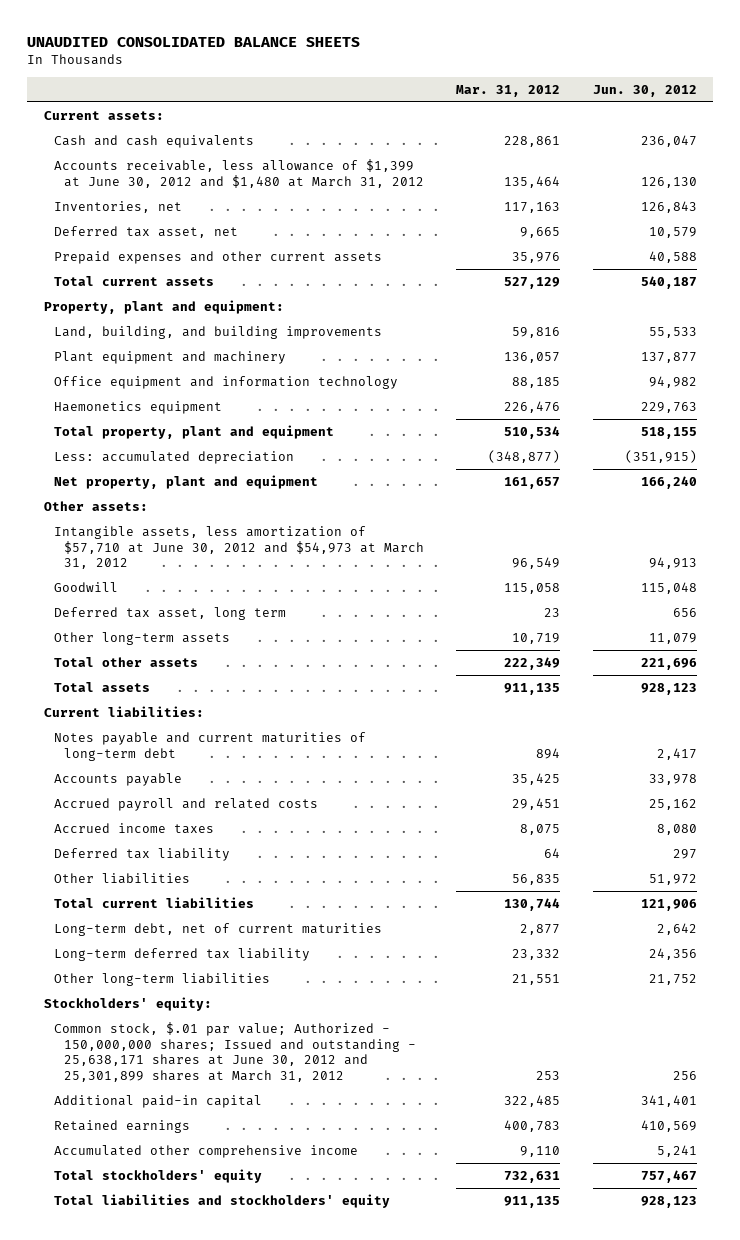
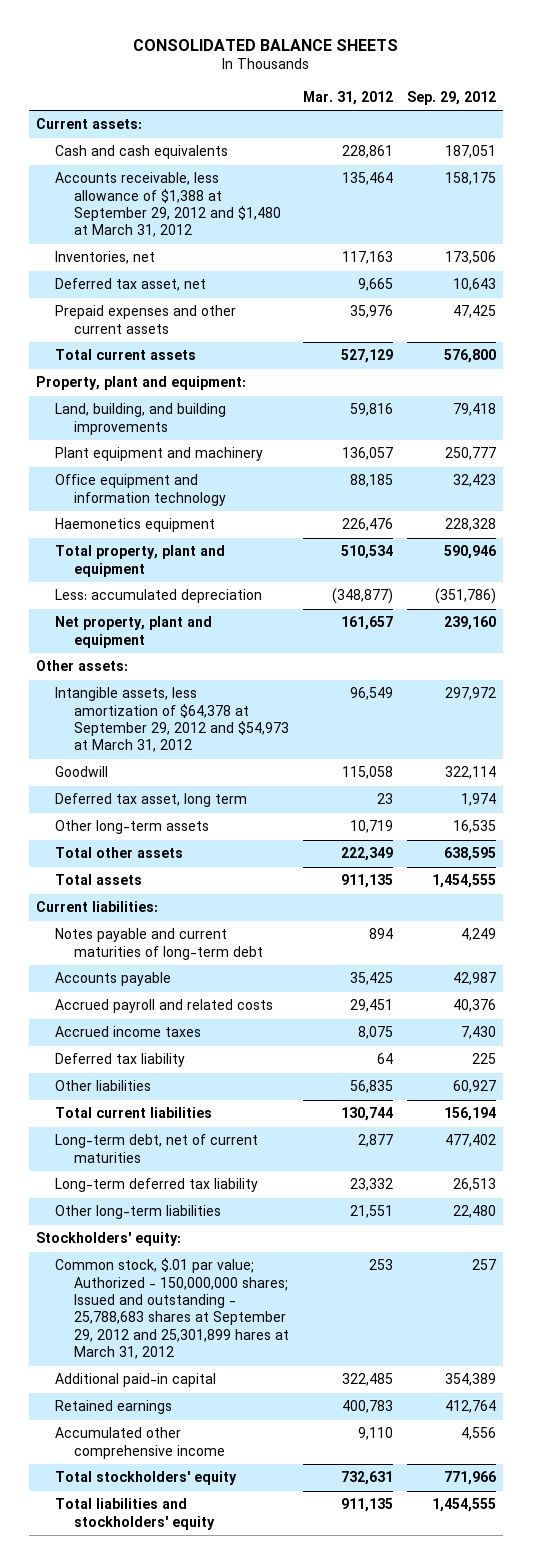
- UNAUDITED CONSOLIDATED BALANCE SHEETS
+ CONSOLIDATED BALANCE SHEETS
- | Mar. 31, 2012 | Jun. 30, 2012
+ | Mar. 31, 2012 | Sep. 29, 2012
- Accounts receivable, less allowance of $1,399 at June 30, 2012 and $1,480 at March 31, 2012 | 135,464 | 126,130
+ Accounts receivable, less allowance of $1,388 at September 29, 2012 and $1,480 at March 31, 2012 | 135,464 | 158,175
- Intangible assets, less amortization of $57,710 at June 30, 2012 and $54,973 at March 31, 2012 | 96,549 | 94,913
+ Intangible assets, less amortization of $64,378 at September 29, 2012 and $54,973 at March 31, 2012 | 96,549 | 297,972
- Common stock, $.01 par value; Authorized - 150,000,000 shares; Issued and outstanding - 25,638,171 shares at June 30, 2012 and 25,301,899 shares at March 31, 2012 | 253 | 256
+ Common stock, $.01 par value; Authorized - 150,000,000 shares; Issued and outstanding - 25,788,683 shares at September 29, 2012 and 25,301,899 hares at March 31, 2012 | 253 | 257

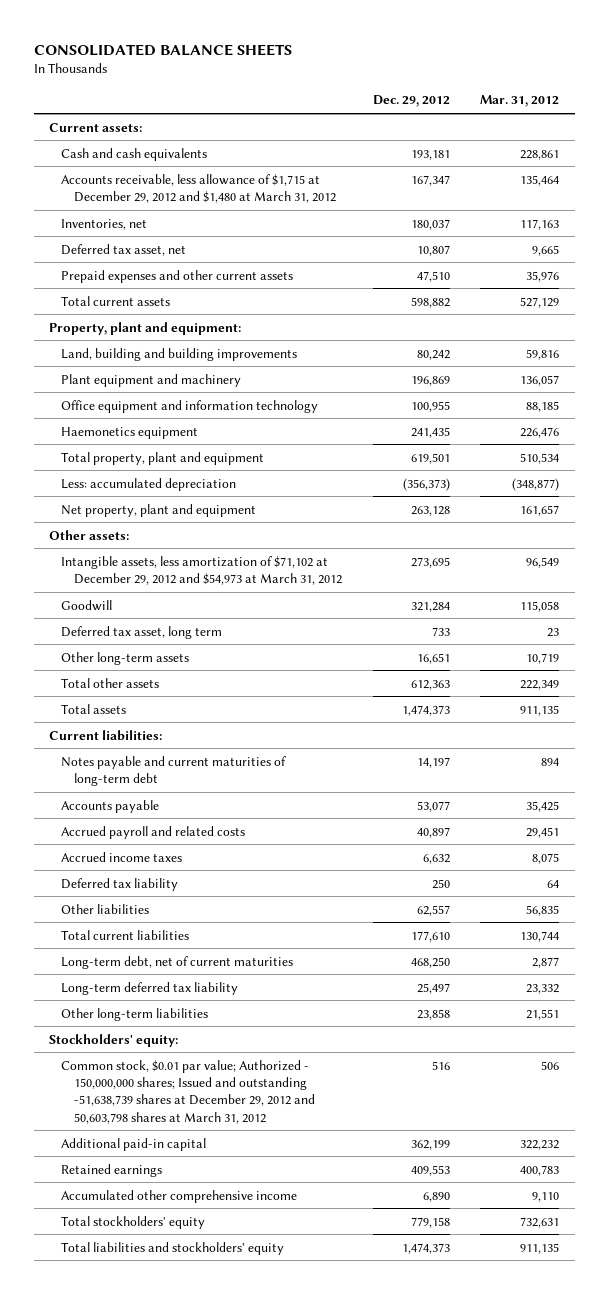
- | Mar. 31, 2012 | Sep. 29, 2012
+ | Dec. 29, 2012 | Mar. 31, 2012
- Accounts receivable, less allowance of $1,388 at September 29, 2012 and $1,480 at March 31, 2012 | 135,464 | 158,175
+ Accounts receivable, less allowance of $1,715 at December 29, 2012 and $1,480 at March 31, 2012 | 167,347 | 135,464
- Land, building, and building improvements | 59,816 | 79,418
+ Land, building and building improvements | 80,242 | 59,816
- Intangible assets, less amortization of $64,378 at September 29, 2012 and $54,973 at March 31, 2012 | 96,549 | 297,972
+ Intangible assets, less amortization of $71,102 at December 29, 2012 and $54,973 at March 31, 2012 | 273,695 | 96,549
- Common stock, $.01 par value; Authorized - 150,000,000 shares; Issued and outstanding - 25,788,683 shares at September 29, 2012 and 25,301,899 hares at March 31, 2012 | 253 | 257
- Additional paid-in capital | 322,485 | 354,389
+ Common stock, $0.01 par value; Authorized - 150,000,000 shares; Issued and outstanding -51,638,739 shares at December 29, 2012 and 50,603,798 shares at March 31, 2012 | 516 | 506
+ Additional paid-in capital | 362,199 | 322,232

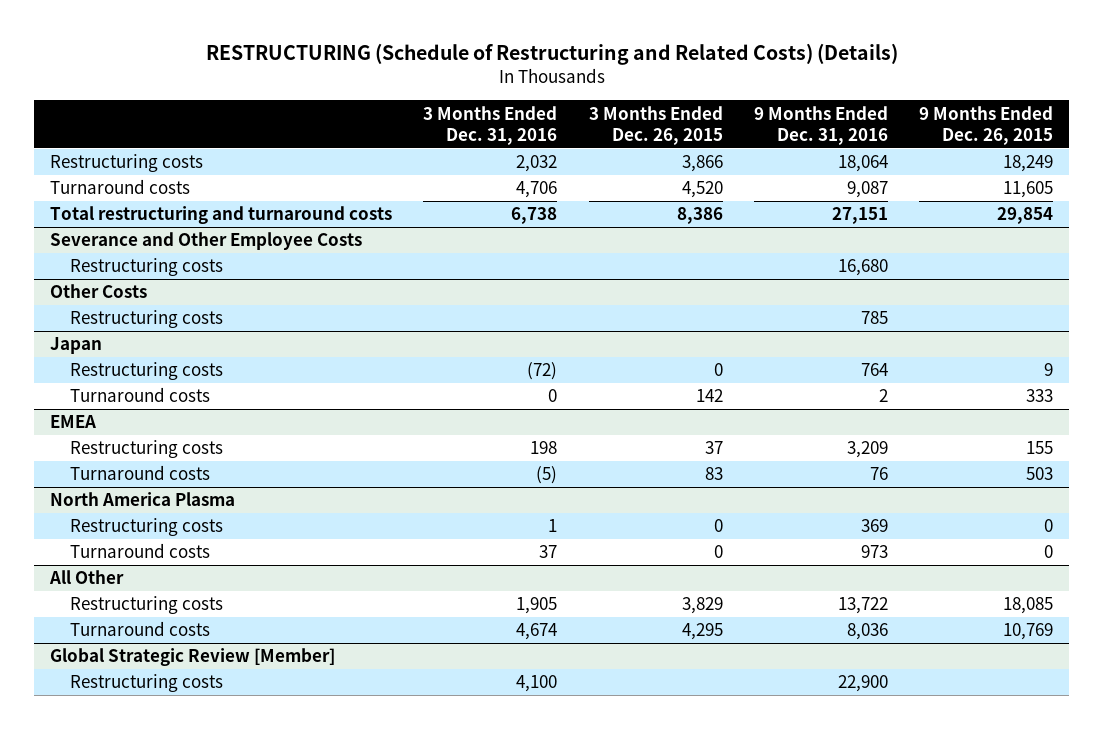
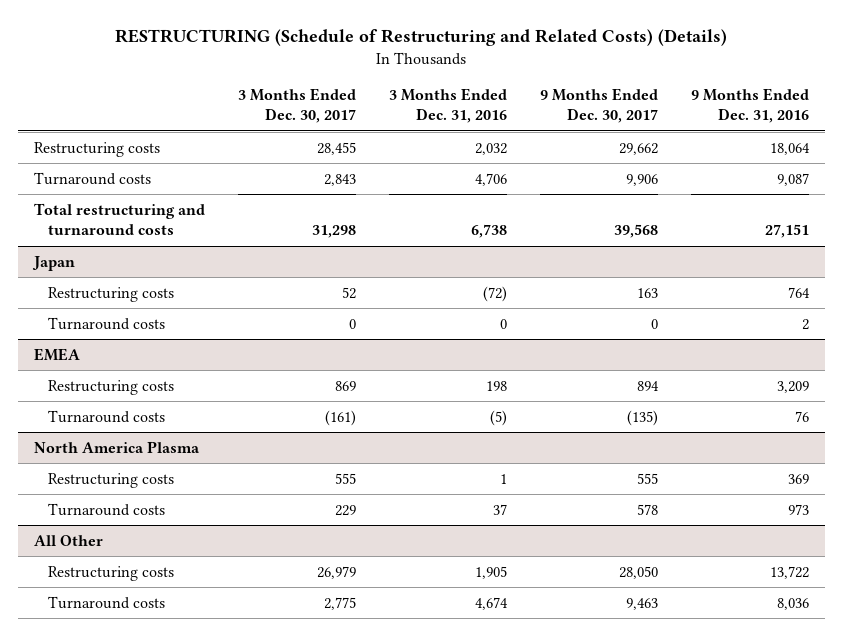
- | 3 Months Ended Dec. 31, 2016 | 3 Months Ended Dec. 26, 2015 | 9 Months Ended Dec. 31, 2016 | 9 Months Ended Dec. 26, 2015
+ | 3 Months Ended Dec. 30, 2017 | 3 Months Ended Dec. 31, 2016 | 9 Months Ended Dec. 30, 2017 | 9 Months Ended Dec. 31, 2016
- Severance and Other Employee Costs
- Restructuring costs | | | 16,680 |
- Other Costs
- Restructuring costs | | | 785 |
- Global Strategic Review [Member]
- Restructuring costs | 4,100 | | 22,900 |

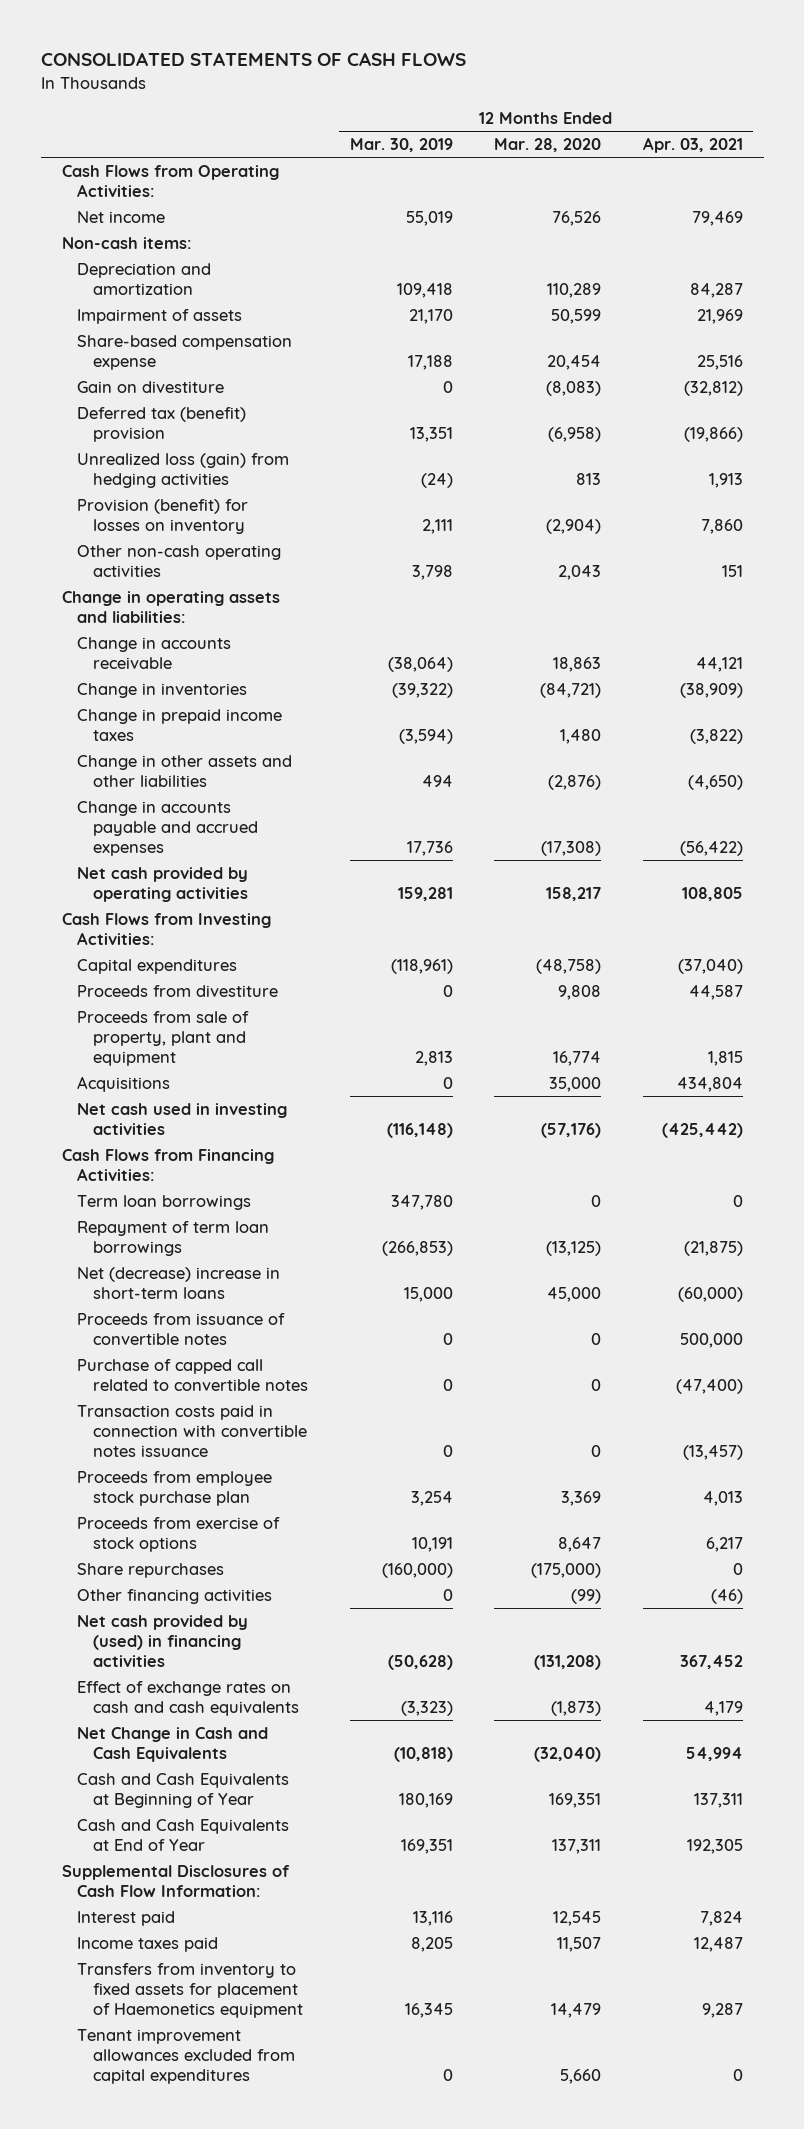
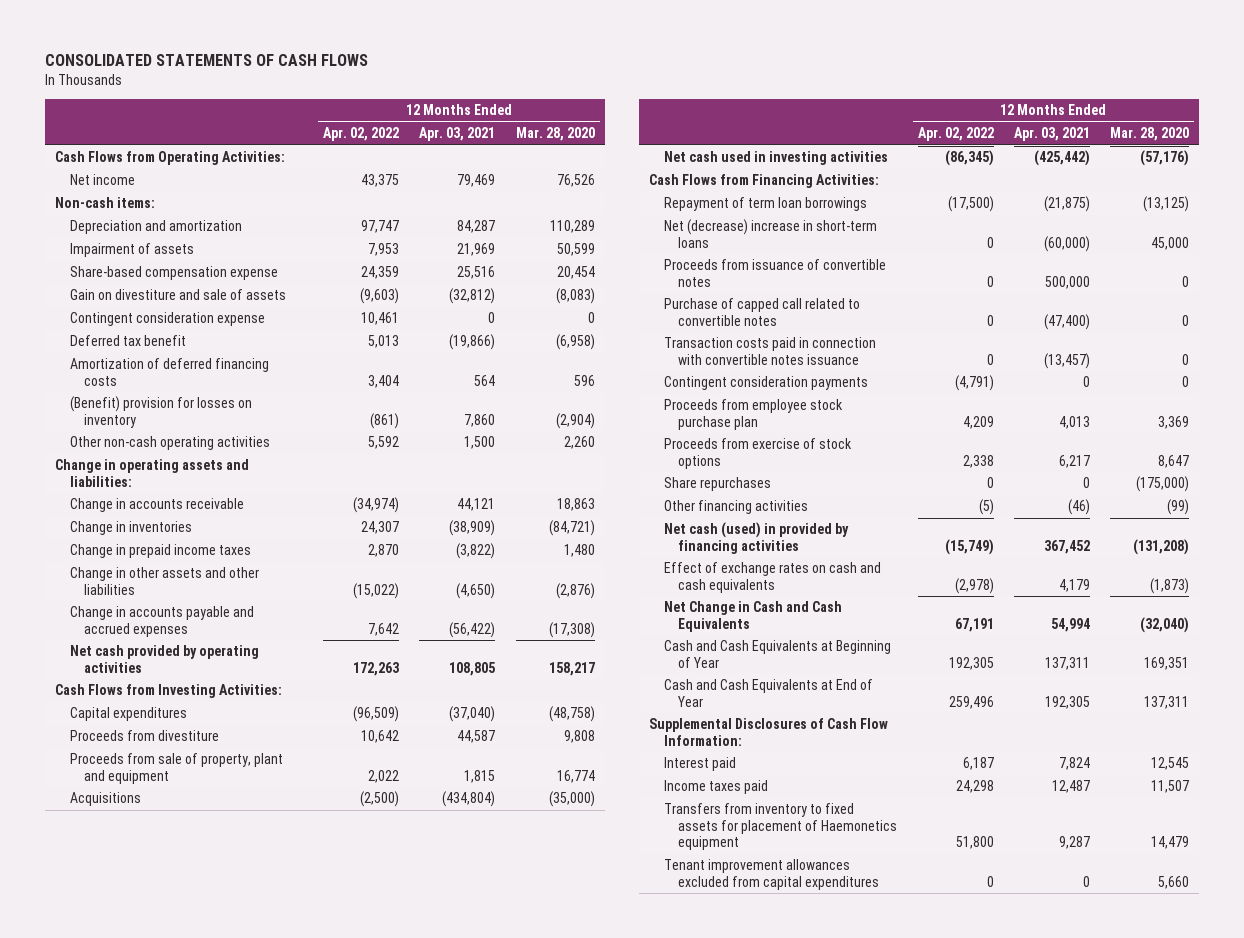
- | 12 Months Ended Mar. 30, 2019 | 12 Months Ended Mar. 28, 2020 | 12 Months Ended Apr. 03, 2021
+ | 12 Months Ended Apr. 02, 2022 | 12 Months Ended Apr. 03, 2021 | 12 Months Ended Mar. 28, 2020
- Gain on divestiture | 0 | (8,083) | (32,812)
- Deferred tax (benefit) provision | 13,351 | (6,958) | (19,866)
- Unrealized loss (gain) from hedging activities | (24) | 813 | 1,913
- Provision (benefit) for losses on inventory | 2,111 | (2,904) | 7,860
- Other non-cash operating activities | 3,798 | 2,043 | 151
+ Gain on divestiture and sale of assets | (9,603) | (32,812) | (8,083)
+ Contingent consideration expense | 10,461 | 0 | 0
+ Deferred tax benefit | 5,013 | (19,866) | (6,958)
+ Amortization of deferred financing costs | 3,404 | 564 | 596
+ (Benefit) provision for losses on inventory | (861) | 7,860 | (2,904)
+ Other non-cash operating activities | 5,592 | 1,500 | 2,260
- Acquisitions | 0 | 35,000 | 434,804
+ Acquisitions | (2,500) | (434,804) | (35,000)
- Term loan borrowings | 347,780 | 0 | 0
+ Contingent consideration payments | (4,791) | 0 | 0
- Net cash provided by (used) in financing activities | (50,628) | (131,208) | 367,452
+ Net cash (used) in provided by financing activities | (15,749) | 367,452 | (131,208)

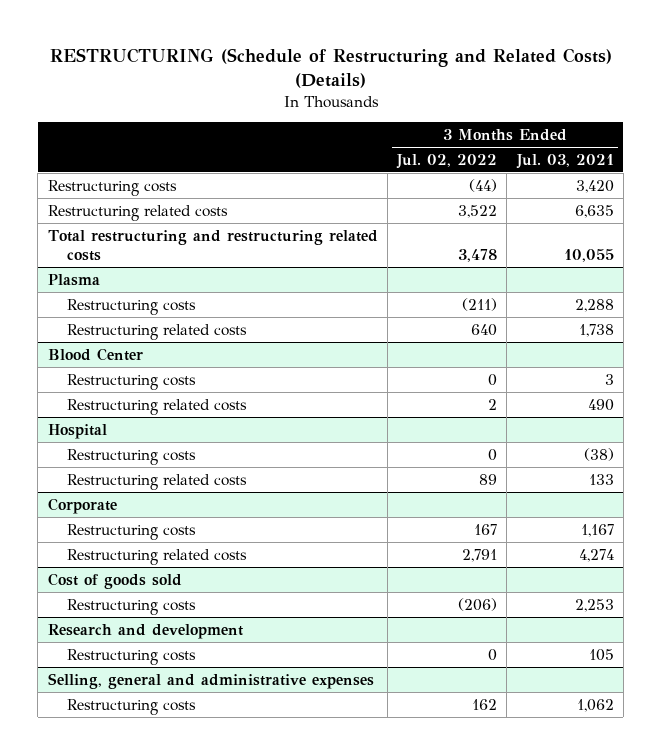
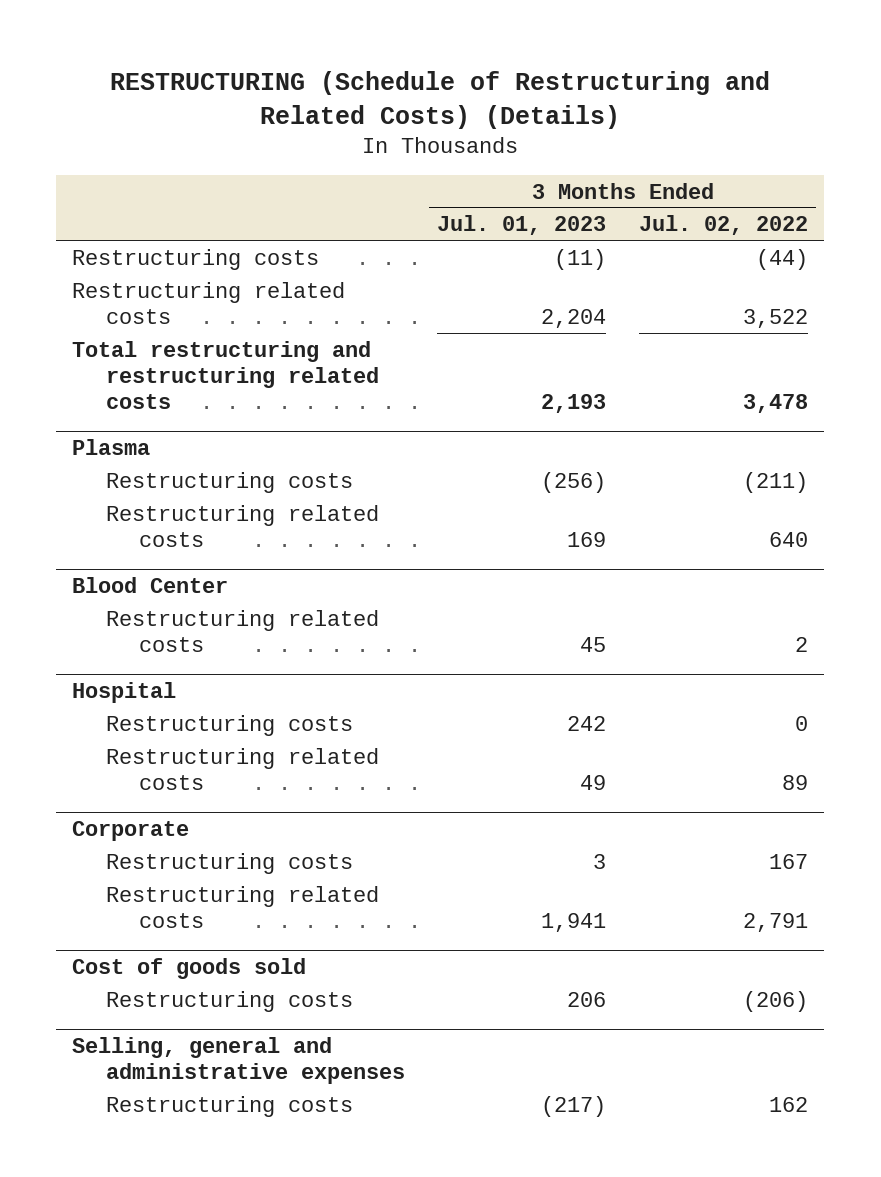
- | 3 Months Ended Jul. 02, 2022 | 3 Months Ended Jul. 03, 2021
+ | 3 Months Ended Jul. 01, 2023 | 3 Months Ended Jul. 02, 2022
@ Blood Center
- Restructuring costs | 0 | 3
- Research and development
- Restructuring costs | 0 | 105

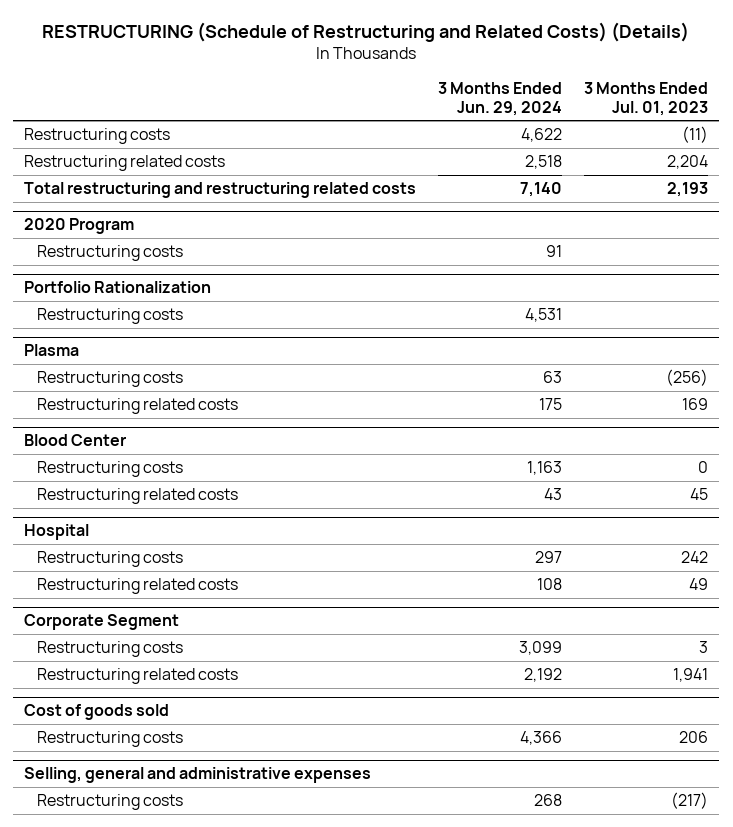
- | 3 Months Ended Jul. 01, 2023 | 3 Months Ended Jul. 02, 2022
+ | 3 Months Ended Jun. 29, 2024 | 3 Months Ended Jul. 01, 2023
+ 2020 Program
+ Restructuring costs | 91 |
+ Portfolio Rationalization
+ Restructuring costs | 4,531 |
@ Blood Center
+ Restructuring costs | 1,163 | 0
- Corporate
+ Corporate Segment

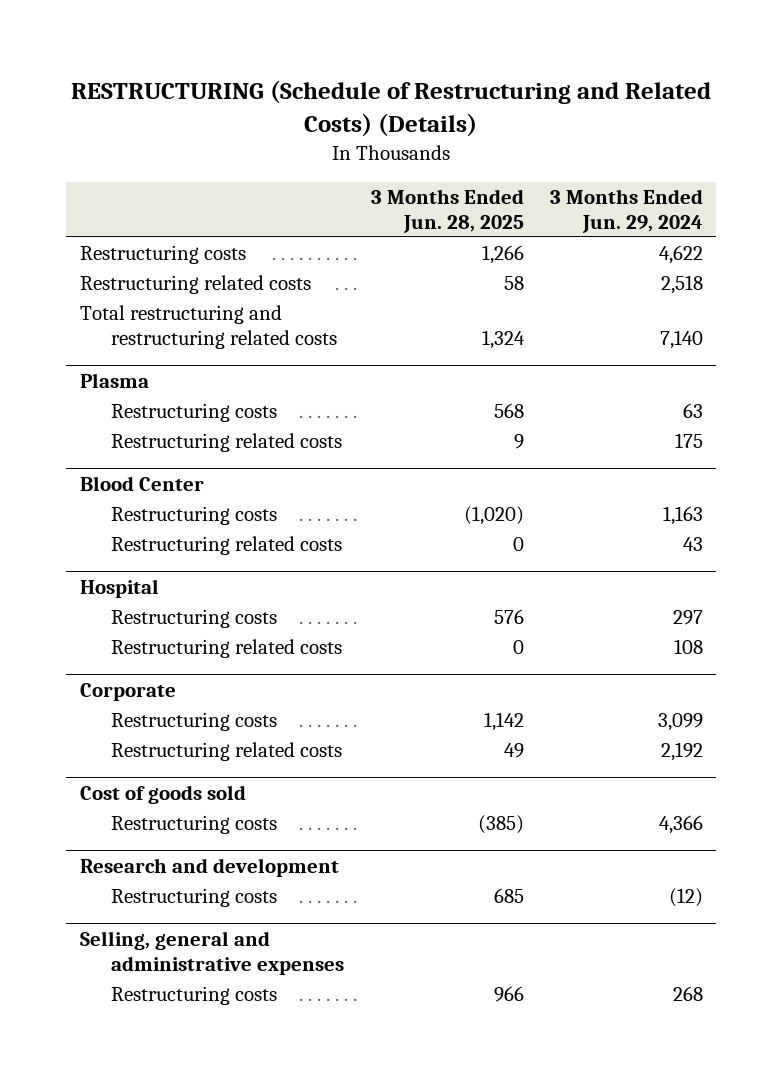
- | 3 Months Ended Jun. 29, 2024 | 3 Months Ended Jul. 01, 2023
+ | 3 Months Ended Jun. 28, 2025 | 3 Months Ended Jun. 29, 2024
- 2020 Program
- Restructuring costs | 91 |
- Portfolio Rationalization
- Restructuring costs | 4,531 |
- Corporate Segment
+ Corporate
+ Research and development
+ Restructuring costs | 685 | (12)

